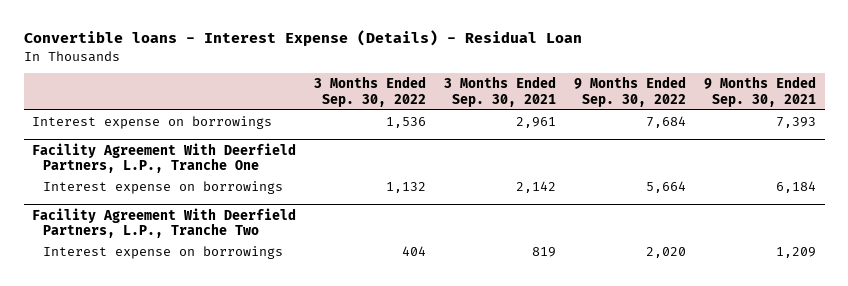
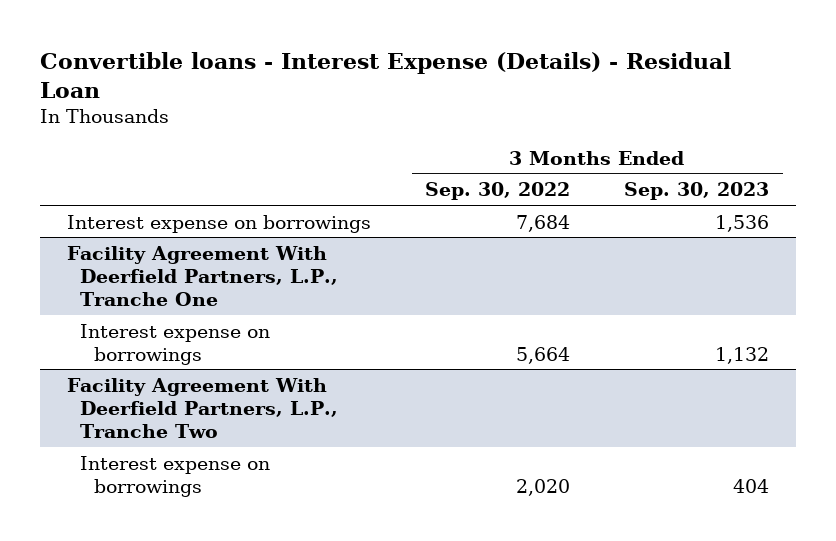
- | 3 Months Ended Sep. 30, 2022 | 3 Months Ended Sep. 30, 2021 | 9 Months Ended Sep. 30, 2022 | 9 Months Ended Sep. 30, 2021
+ | 3 Months Ended Sep. 30, 2022 | 3 Months Ended Sep. 30, 2023
- Interest expense on borrowings | 1,536 | 2,961 | 7,684 | 7,393
+ Interest expense on borrowings | 7,684 | 1,536
@ Facility Agreement With Deerfield Partners, L.P., Tranche One
- Interest expense on borrowings | 1,132 | 2,142 | 5,664 | 6,184
+ Interest expense on borrowings | 5,664 | 1,132
@ Facility Agreement With Deerfield Partners, L.P., Tranche Two
- Interest expense on borrowings | 404 | 819 | 2,020 | 1,209
+ Interest expense on borrowings | 2,020 | 404

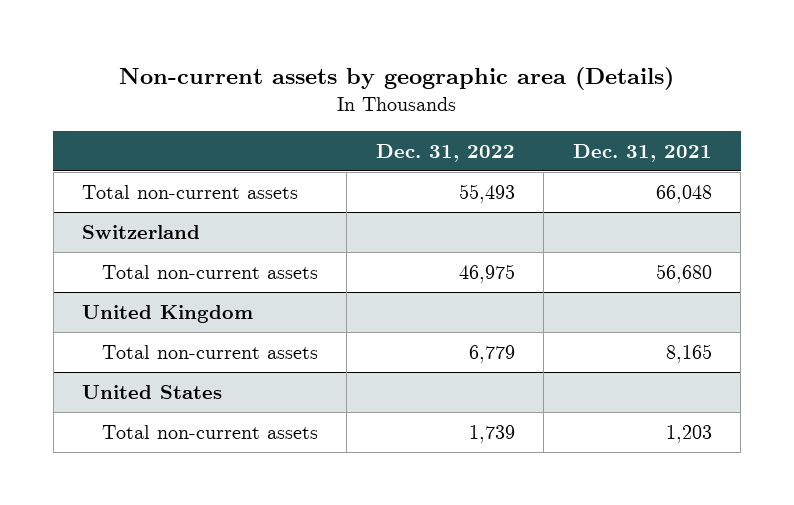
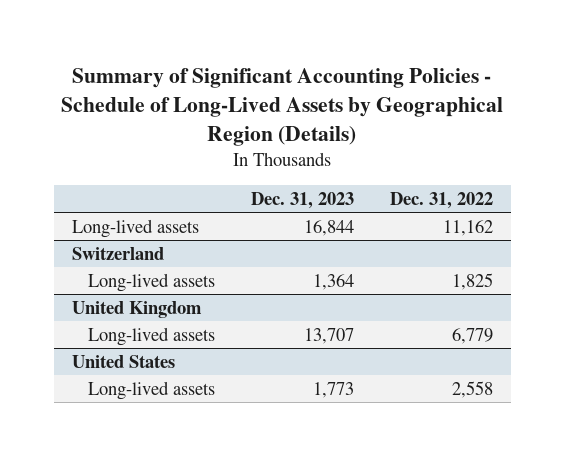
- Non-current assets by geographic area (Details)
+ Summary of Significant Accounting Policies - Schedule of Long-Lived Assets by Geographical Region (Details)
- | Dec. 31, 2022 | Dec. 31, 2021
+ | Dec. 31, 2023 | Dec. 31, 2022
- Total non-current assets | 55,493 | 66,048
+ Long-lived assets | 16,844 | 11,162
@ Switzerland
- Total non-current assets | 46,975 | 56,680
+ Long-lived assets | 1,364 | 1,825
@ United Kingdom
- Total non-current assets | 6,779 | 8,165
+ Long-lived assets | 13,707 | 6,779
@ United States
- Total non-current assets | 1,739 | 1,203
+ Long-lived assets | 1,773 | 2,558

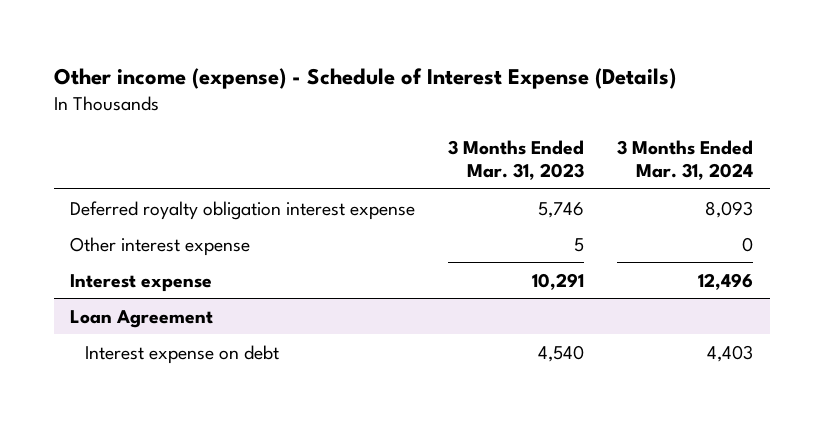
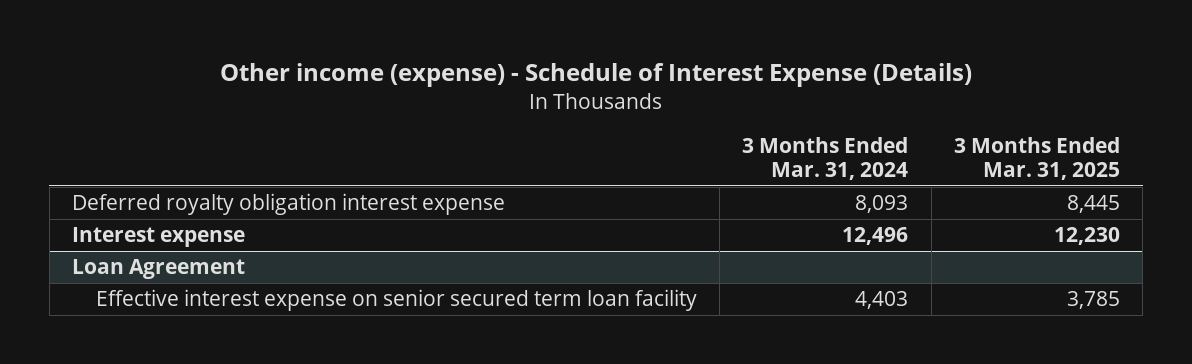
- | 3 Months Ended Mar. 31, 2023 | 3 Months Ended Mar. 31, 2024
+ | 3 Months Ended Mar. 31, 2024 | 3 Months Ended Mar. 31, 2025
- Other interest expense | 5 | 0
@ Loan Agreement
- Interest expense on debt | 4,540 | 4,403
+ Effective interest expense on senior secured term loan facility | 4,403 | 3,785

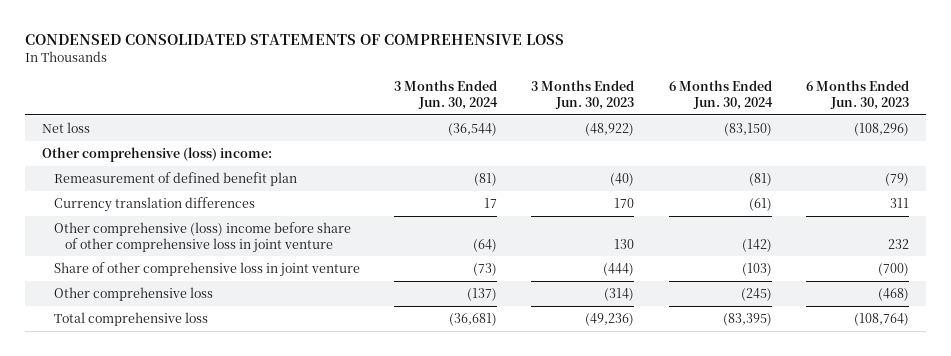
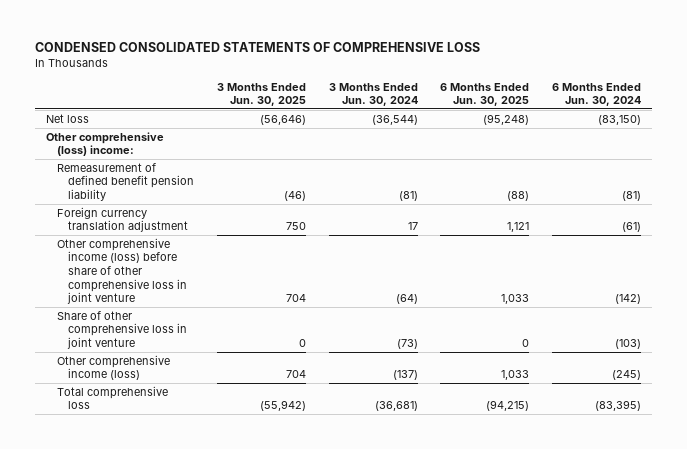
- | 3 Months Ended Jun. 30, 2024 | 3 Months Ended Jun. 30, 2023 | 6 Months Ended Jun. 30, 2024 | 6 Months Ended Jun. 30, 2023
+ | 3 Months Ended Jun. 30, 2025 | 3 Months Ended Jun. 30, 2024 | 6 Months Ended Jun. 30, 2025 | 6 Months Ended Jun. 30, 2024
- Remeasurement of defined benefit plan | (81) | (40) | (81) | (79)
- Currency translation differences | 17 | 170 | (61) | 311
- Other comprehensive (loss) income before share of other comprehensive loss in joint venture | (64) | 130 | (142) | 232
+ Remeasurement of defined benefit pension liability | (46) | (81) | (88) | (81)
+ Foreign currency translation adjustment | 750 | 17 | 1,121 | (61)
+ Other comprehensive income (loss) before share of other comprehensive loss in joint venture | 704 | (64) | 1,033 | (142)
- Other comprehensive loss | (137) | (314) | (245) | (468)
+ Other comprehensive income (loss) | 704 | (137) | 1,033 | (245)

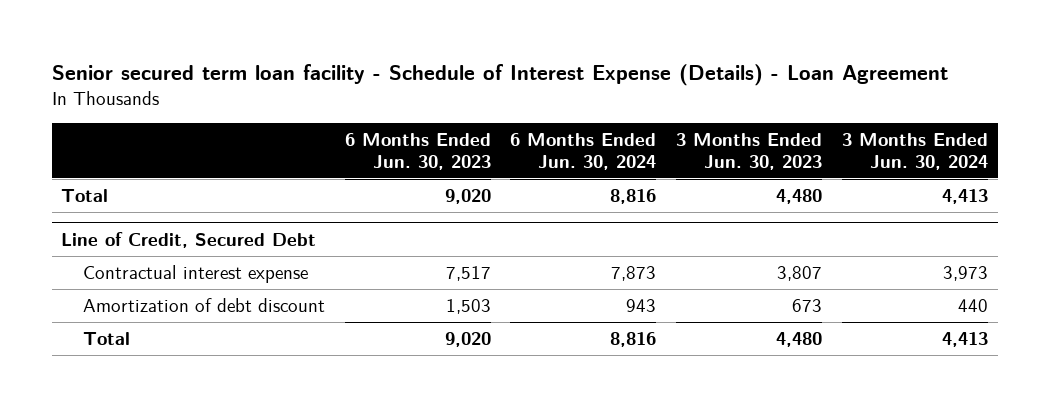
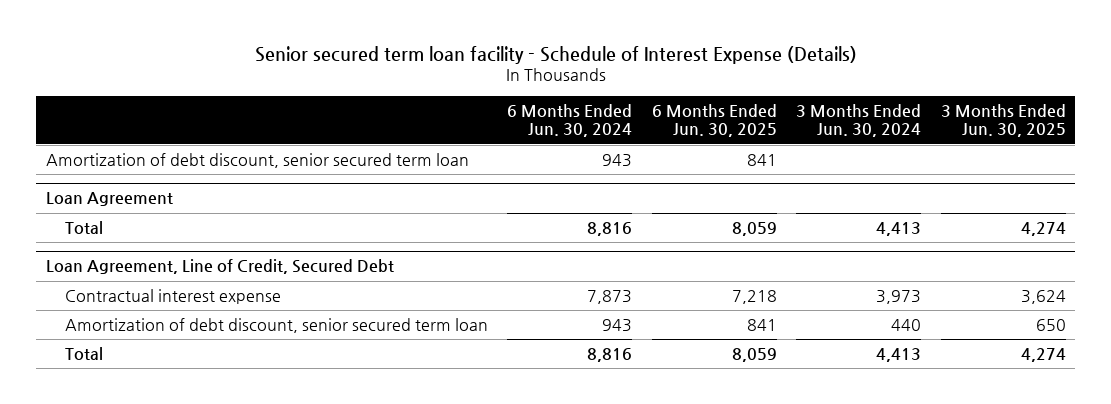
- Senior secured term loan facility - Schedule of Interest Expense (Details) - Loan Agreement
+ Senior secured term loan facility - Schedule of Interest Expense (Details)
- | 6 Months Ended Jun. 30, 2023 | 6 Months Ended Jun. 30, 2024 | 3 Months Ended Jun. 30, 2023 | 3 Months Ended Jun. 30, 2024
+ | 6 Months Ended Jun. 30, 2024 | 6 Months Ended Jun. 30, 2025 | 3 Months Ended Jun. 30, 2024 | 3 Months Ended Jun. 30, 2025
+ Amortization of debt discount, senior secured term loan | 943 | 841 | |
+ Loan Agreement
- Line of Credit, Secured Debt
+ Loan Agreement, Line of Credit, Secured Debt
- Amortization of debt discount | 1,503 | 943 | 673 | 440
+ Amortization of debt discount, senior secured term loan | 943 | 841 | 440 | 650

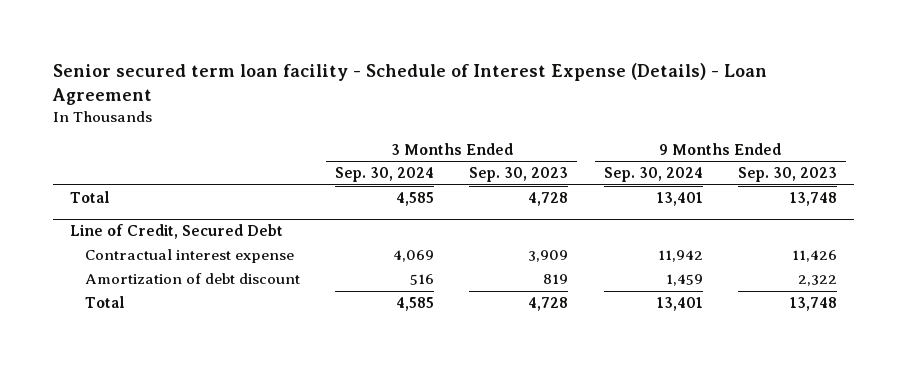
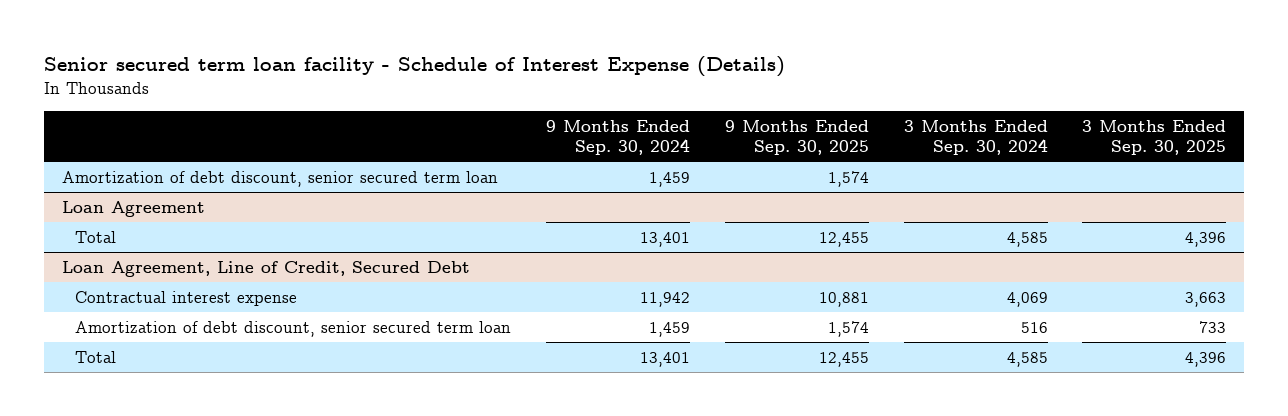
- Senior secured term loan facility - Schedule of Interest Expense (Details) - Loan Agreement
+ Senior secured term loan facility - Schedule of Interest Expense (Details)
- | 3 Months Ended Sep. 30, 2024 | 3 Months Ended Sep. 30, 2023 | 9 Months Ended Sep. 30, 2024 | 9 Months Ended Sep. 30, 2023
+ | 9 Months Ended Sep. 30, 2024 | 9 Months Ended Sep. 30, 2025 | 3 Months Ended Sep. 30, 2024 | 3 Months Ended Sep. 30, 2025
+ Amortization of debt discount, senior secured term loan | 1,459 | 1,574 | |
+ Loan Agreement
- Line of Credit, Secured Debt
+ Loan Agreement, Line of Credit, Secured Debt
- Amortization of debt discount | 516 | 819 | 1,459 | 2,322
+ Amortization of debt discount, senior secured term loan | 1,459 | 1,574 | 516 | 733

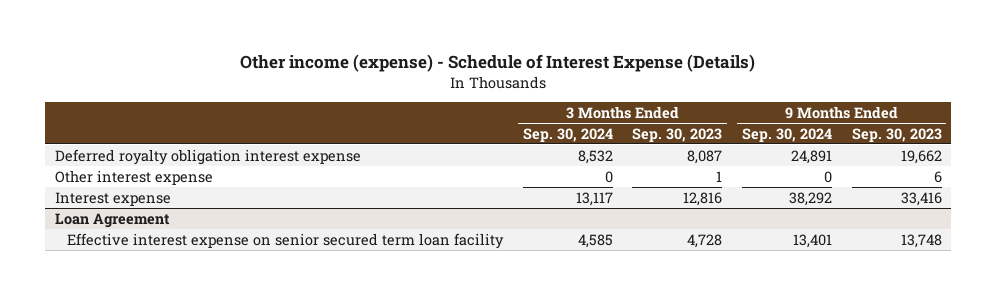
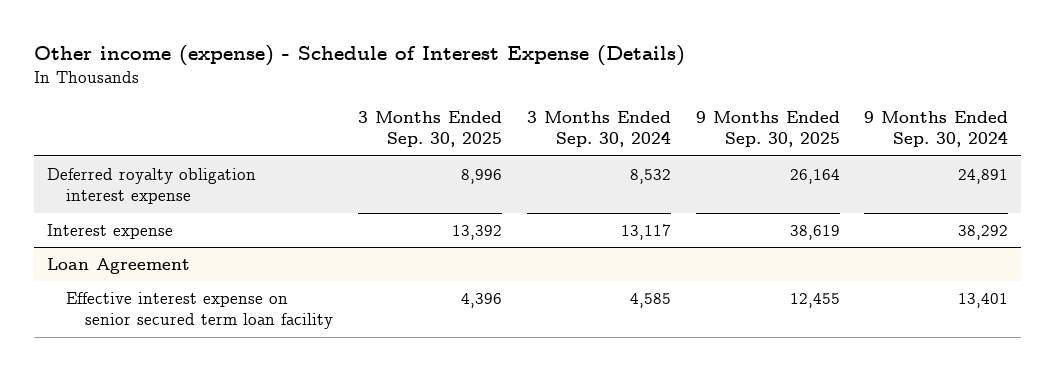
- | 3 Months Ended Sep. 30, 2024 | 3 Months Ended Sep. 30, 2023 | 9 Months Ended Sep. 30, 2024 | 9 Months Ended Sep. 30, 2023
+ | 3 Months Ended Sep. 30, 2025 | 3 Months Ended Sep. 30, 2024 | 9 Months Ended Sep. 30, 2025 | 9 Months Ended Sep. 30, 2024
- Other interest expense | 0 | 1 | 0 | 6

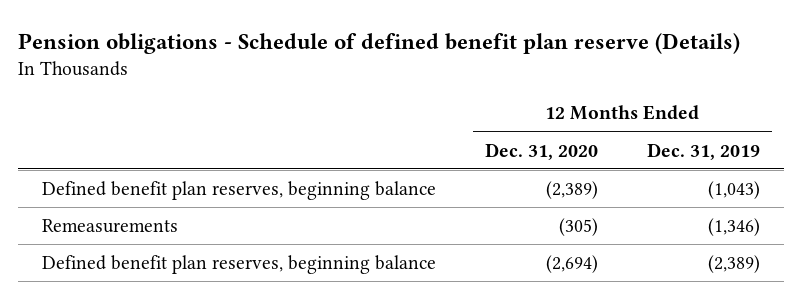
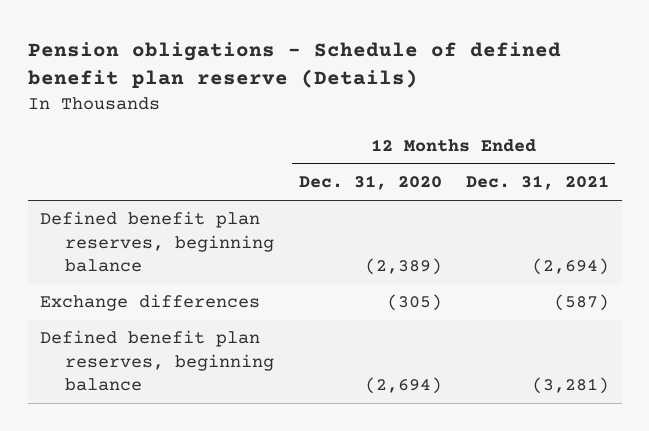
- | 12 Months Ended Dec. 31, 2020 | 12 Months Ended Dec. 31, 2019
+ | 12 Months Ended Dec. 31, 2020 | 12 Months Ended Dec. 31, 2021
- Remeasurements | (305) | (1,346)
+ Exchange differences | (305) | (587)

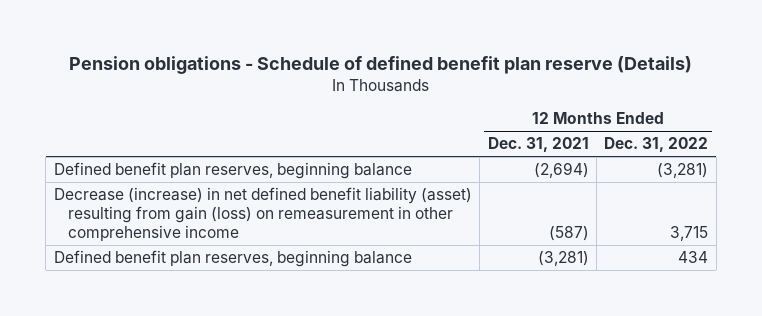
- | 12 Months Ended Dec. 31, 2020 | 12 Months Ended Dec. 31, 2021
+ | 12 Months Ended Dec. 31, 2021 | 12 Months Ended Dec. 31, 2022
- Exchange differences | (305) | (587)
+ Decrease (increase) in net defined benefit liability (asset) resulting from gain (loss) on remeasurement in other comprehensive income | (587) | 3,715

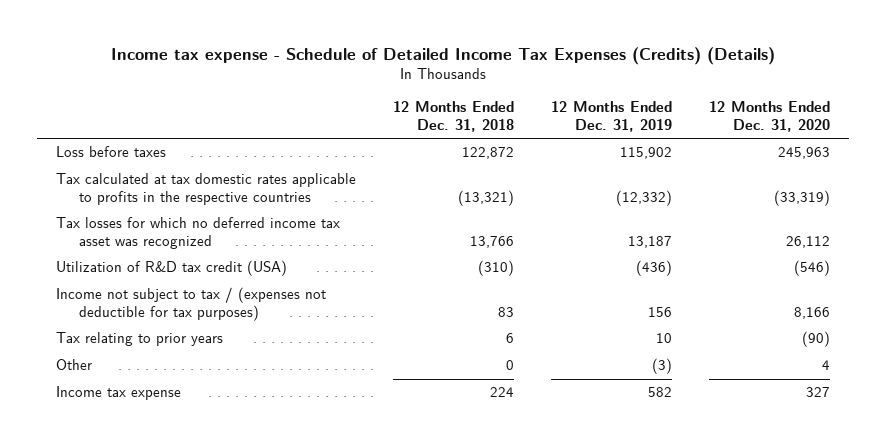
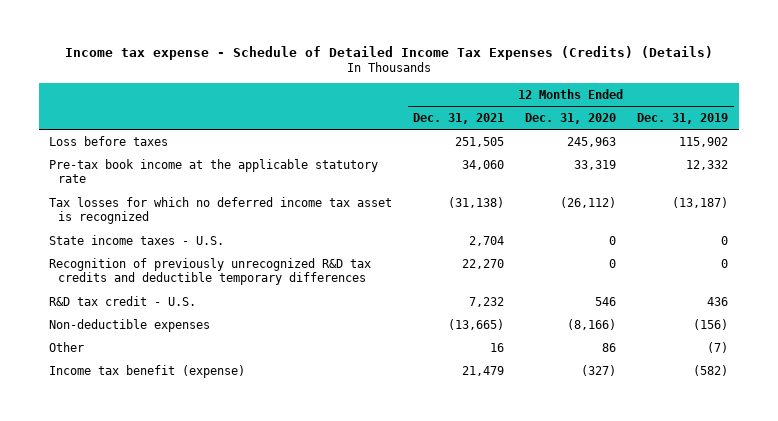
- | 12 Months Ended Dec. 31, 2018 | 12 Months Ended Dec. 31, 2019 | 12 Months Ended Dec. 31, 2020
+ | 12 Months Ended Dec. 31, 2021 | 12 Months Ended Dec. 31, 2020 | 12 Months Ended Dec. 31, 2019
- Tax calculated at tax domestic rates applicable to profits in the respective countries | (13,321) | (12,332) | (33,319)
- Tax losses for which no deferred income tax asset was recognized | 13,766 | 13,187 | 26,112
- Utilization of R&D tax credit (USA) | (310) | (436) | (546)
- Income not subject to tax / (expenses not deductible for tax purposes) | 83 | 156 | 8,166
- Tax relating to prior years | 6 | 10 | (90)
- Other | 0 | (3) | 4
- Income tax expense | 224 | 582 | 327
+ Pre-tax book income at the applicable statutory rate | 34,060 | 33,319 | 12,332
+ Tax losses for which no deferred income tax asset is recognized | (31,138) | (26,112) | (13,187)
+ State income taxes - U.S. | 2,704 | 0 | 0
+ Recognition of previously unrecognized R&D tax credits and deductible temporary differences | 22,270 | 0 | 0
+ R&D tax credit - U.S. | 7,232 | 546 | 436
+ Non-deductible expenses | (13,665) | (8,166) | (156)
+ Other | 16 | 86 | (7)
+ Income tax benefit (expense) | 21,479 | (327) | (582)

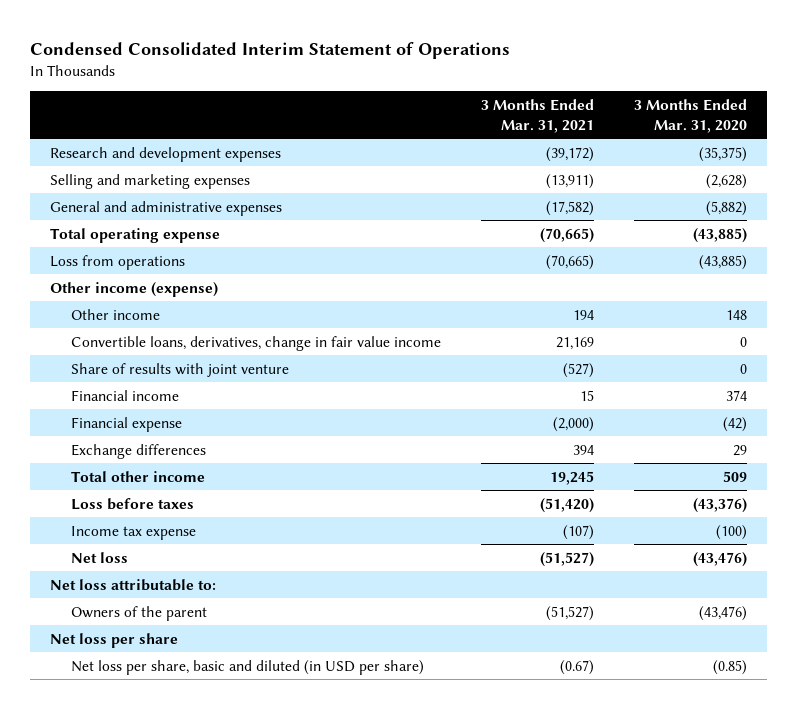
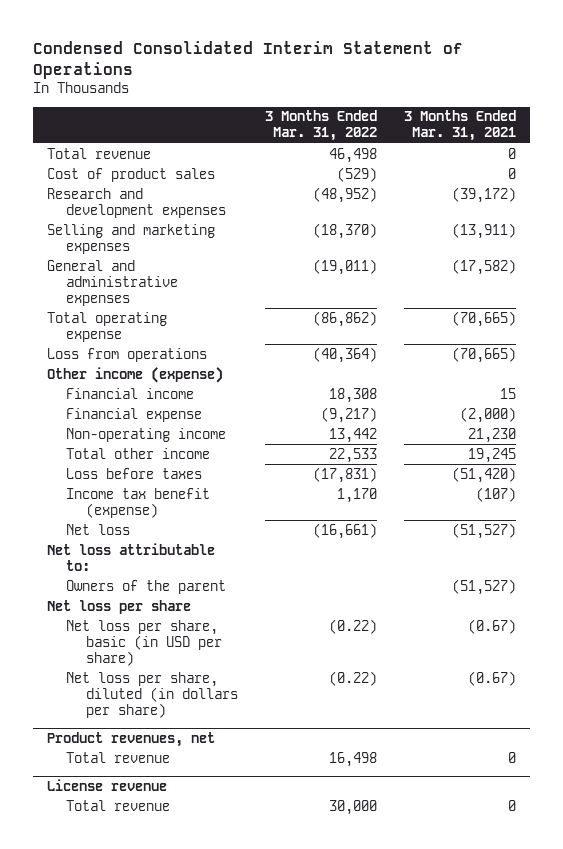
- | 3 Months Ended Mar. 31, 2021 | 3 Months Ended Mar. 31, 2020
+ | 3 Months Ended Mar. 31, 2022 | 3 Months Ended Mar. 31, 2021
+ Total revenue | 46,498 | 0
+ Cost of product sales | (529) | 0
- Other income | 194 | 148
- Convertible loans, derivatives, change in fair value income | 21,169 | 0
- Share of results with joint venture | (527) | 0
- Exchange differences | 394 | 29
+ Non-operating income | 13,442 | 21,230
- Income tax expense | (107) | (100)
+ Income tax benefit (expense) | 1,170 | (107)
- Net loss per share, basic and diluted (in USD per share) | (0.67) | (0.85)
+ Net loss per share, basic (in USD per share) | (0.22) | (0.67)
+ Net loss per share, diluted (in dollars per share) | (0.22) | (0.67)
+ Product revenues, net
+ Total revenue | 16,498 | 0
+ License revenue
+ Total revenue | 30,000 | 0

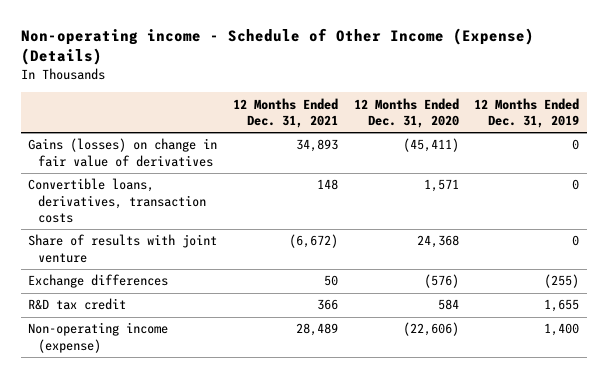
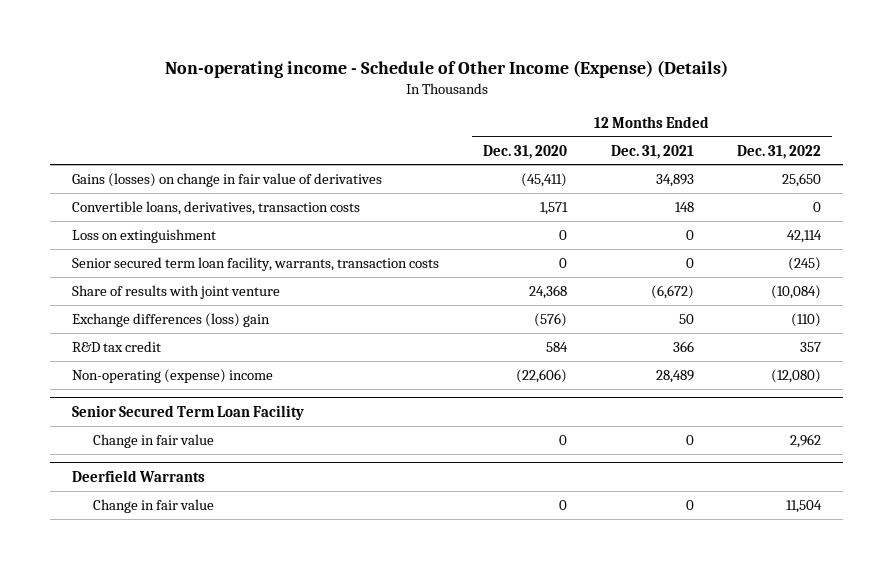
- | 12 Months Ended Dec. 31, 2021 | 12 Months Ended Dec. 31, 2020 | 12 Months Ended Dec. 31, 2019
+ | 12 Months Ended Dec. 31, 2020 | 12 Months Ended Dec. 31, 2021 | 12 Months Ended Dec. 31, 2022
+ Loss on extinguishment | 0 | 0 | 42,114
+ Senior secured term loan facility, warrants, transaction costs | 0 | 0 | (245)
- Exchange differences | 50 | (576) | (255)
+ Exchange differences (loss) gain | (576) | 50 | (110)
- Non-operating income (expense) | 28,489 | (22,606) | 1,400
+ Non-operating (expense) income | (22,606) | 28,489 | (12,080)
+ Senior Secured Term Loan Facility
+ Change in fair value | 0 | 0 | 2,962
+ Deerfield Warrants
+ Change in fair value | 0 | 0 | 11,504

